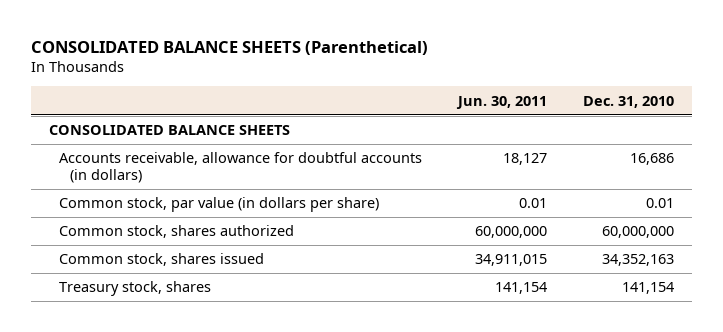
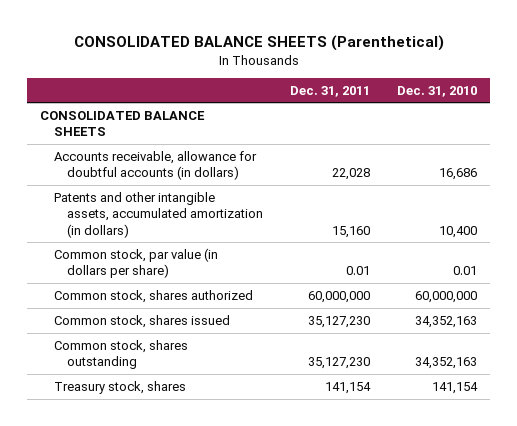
- | Jun. 30, 2011 | Dec. 31, 2010
+ | Dec. 31, 2011 | Dec. 31, 2010
+ Patents and other intangible assets, accumulated amortization (in dollars) | 15,160 | 10,400
+ Common stock, shares outstanding | 35,127,230 | 34,352,163

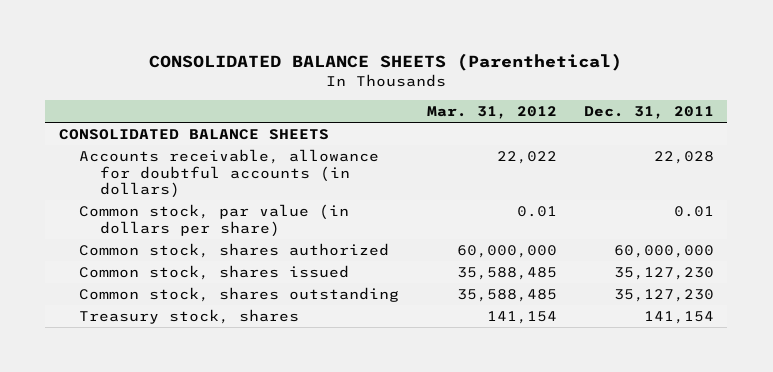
- | Dec. 31, 2011 | Dec. 31, 2010
+ | Mar. 31, 2012 | Dec. 31, 2011
- Patents and other intangible assets, accumulated amortization (in dollars) | 15,160 | 10,400

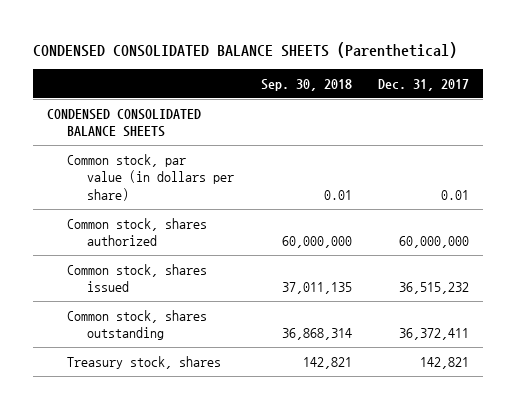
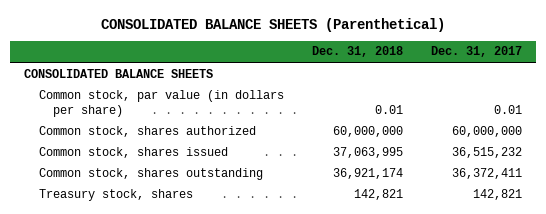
- CONDENSED CONSOLIDATED BALANCE SHEETS (Parenthetical)
+ CONSOLIDATED BALANCE SHEETS (Parenthetical)
- | Sep. 30, 2018 | Dec. 31, 2017
+ | Dec. 31, 2018 | Dec. 31, 2017
- CONDENSED CONSOLIDATED BALANCE SHEETS
+ CONSOLIDATED BALANCE SHEETS

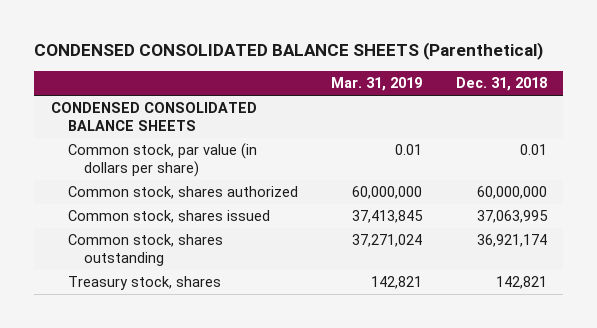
- CONSOLIDATED BALANCE SHEETS (Parenthetical)
+ CONDENSED CONSOLIDATED BALANCE SHEETS (Parenthetical)
- | Dec. 31, 2018 | Dec. 31, 2017
+ | Mar. 31, 2019 | Dec. 31, 2018
- CONSOLIDATED BALANCE SHEETS
+ CONDENSED CONSOLIDATED BALANCE SHEETS

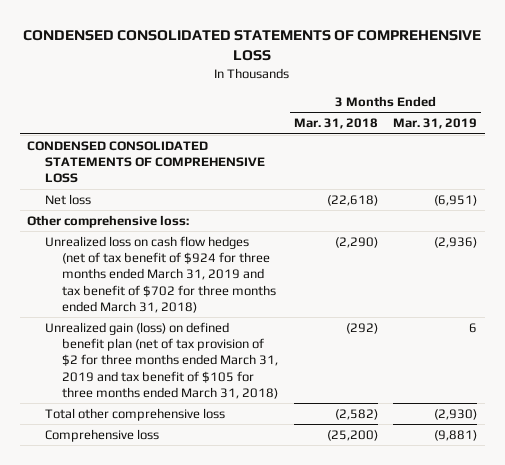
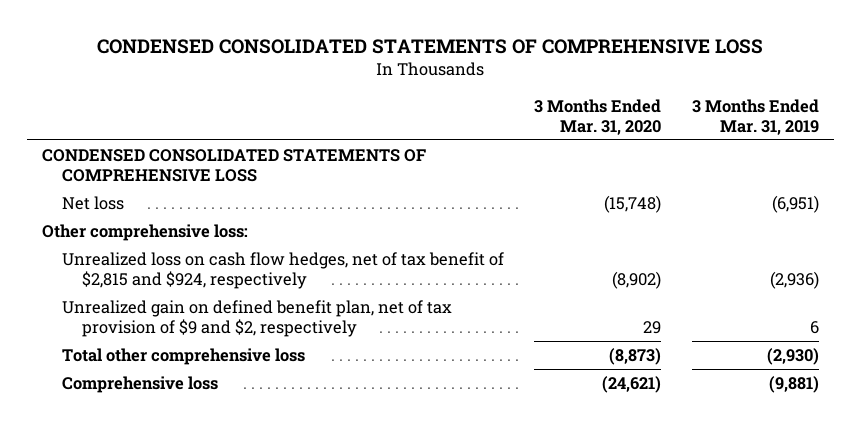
- | 3 Months Ended Mar. 31, 2018 | 3 Months Ended Mar. 31, 2019
+ | 3 Months Ended Mar. 31, 2020 | 3 Months Ended Mar. 31, 2019
- Unrealized loss on cash flow hedges (net of tax benefit of $924 for three months ended March 31, 2019 and tax benefit of $702 for three months ended March 31, 2018) | (2,290) | (2,936)
- Unrealized gain (loss) on defined benefit plan (net of tax provision of $2 for three months ended March 31, 2019 and tax benefit of $105 for three months ended March 31, 2018) | (292) | 6
+ Unrealized loss on cash flow hedges, net of tax benefit of $2,815 and $924, respectively | (8,902) | (2,936)
+ Unrealized gain on defined benefit plan, net of tax provision of $9 and $2, respectively | 29 | 6

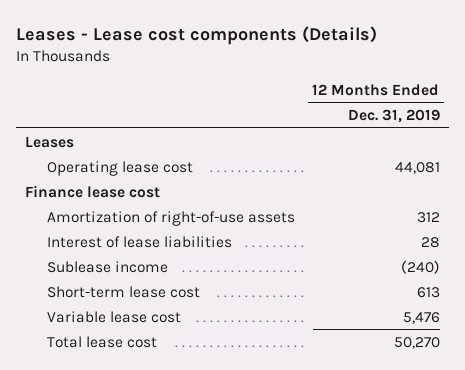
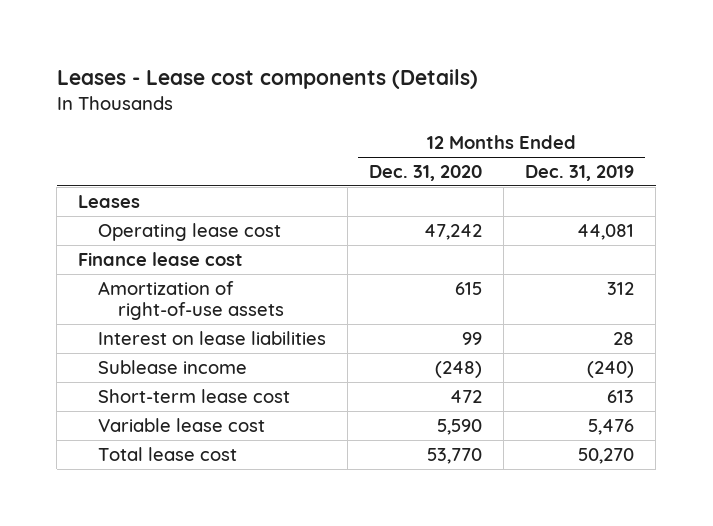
- | 12 Months Ended Dec. 31, 2019
+ | 12 Months Ended Dec. 31, 2020 | 12 Months Ended Dec. 31, 2019
- Interest of lease liabilities | 28
+ Interest on lease liabilities | 99 | 28

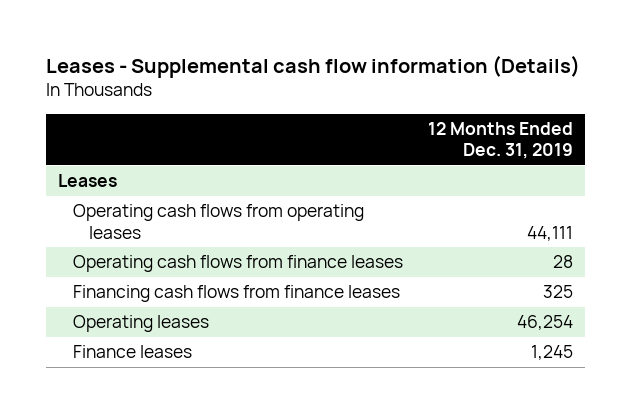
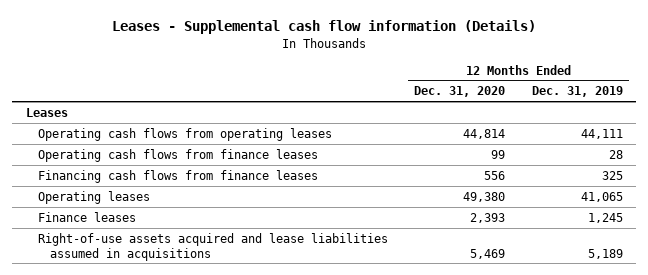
- | 12 Months Ended Dec. 31, 2019
+ | 12 Months Ended Dec. 31, 2020 | 12 Months Ended Dec. 31, 2019
- Operating leases | 46,254
+ Operating leases | 49,380 | 41,065
+ Right-of-use assets acquired and lease liabilities assumed in acquisitions | 5,469 | 5,189

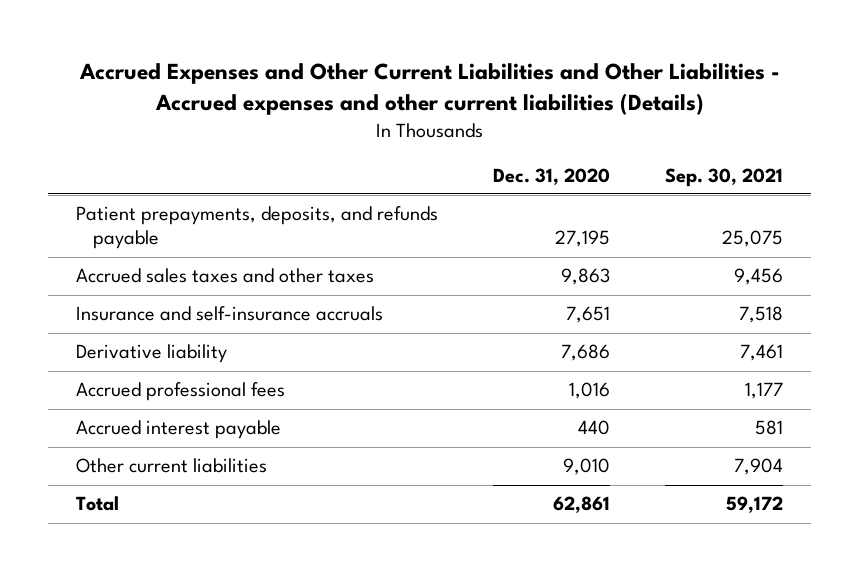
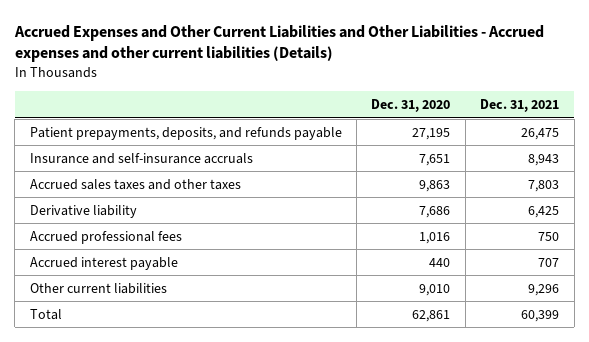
- | Dec. 31, 2020 | Sep. 30, 2021
+ | Dec. 31, 2020 | Dec. 31, 2021
moved down: Accrued sales taxes and other taxes | 9,863 | 7,803

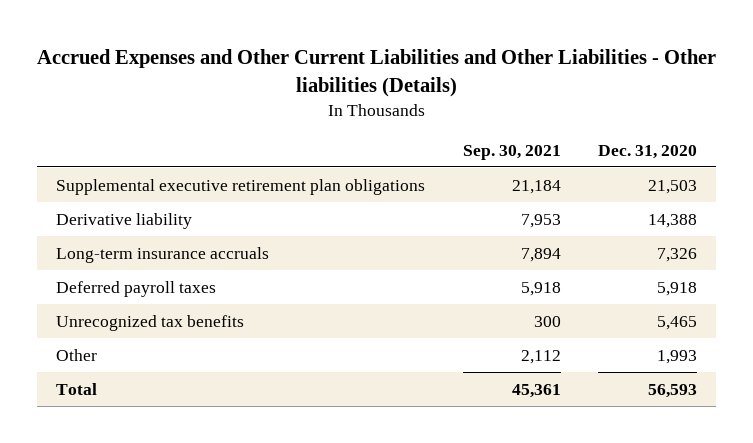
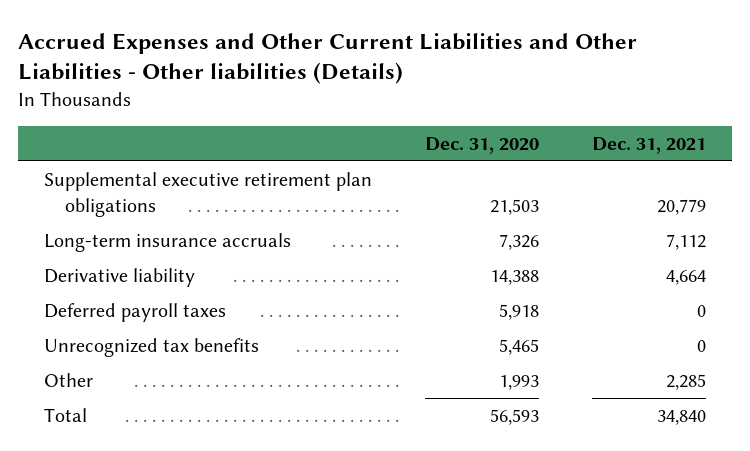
- | Sep. 30, 2021 | Dec. 31, 2020
+ | Dec. 31, 2020 | Dec. 31, 2021
moved down: Derivative liability | 14,388 | 4,664

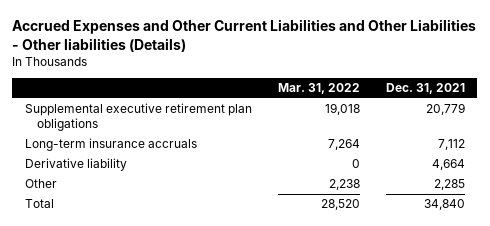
- | Dec. 31, 2020 | Dec. 31, 2021
+ | Mar. 31, 2022 | Dec. 31, 2021
- Deferred payroll taxes | 5,918 | 0
- Unrecognized tax benefits | 5,465 | 0

